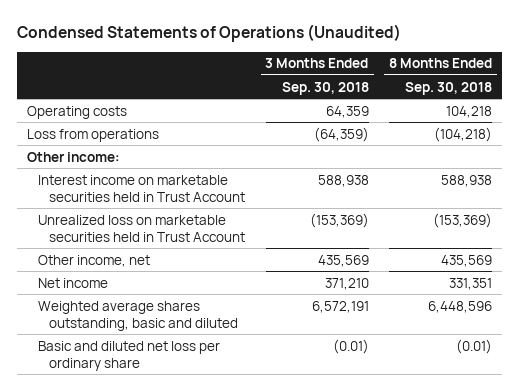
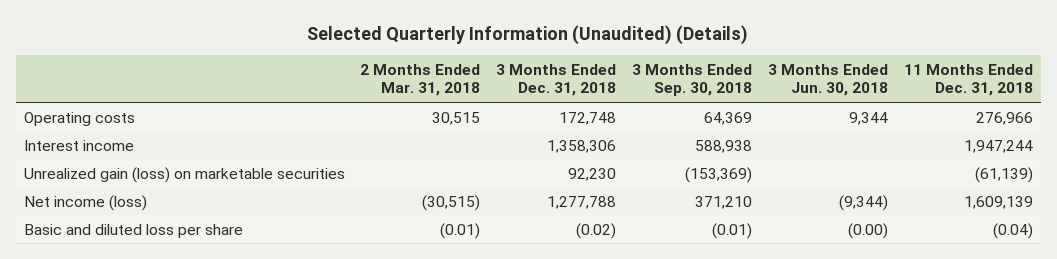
- Condensed Statements of Operations (Unaudited)
+ Selected Quarterly Information (Unaudited) (Details)
- | 3 Months Ended Sep. 30, 2018 | 8 Months Ended Sep. 30, 2018
+ | 2 Months Ended Mar. 31, 2018 | 3 Months Ended Dec. 31, 2018 | 3 Months Ended Sep. 30, 2018 | 3 Months Ended Jun. 30, 2018 | 11 Months Ended Dec. 31, 2018
- Operating costs | 64,359 | 104,218
- Loss from operations | (64,359) | (104,218)
- Other income:
- Interest income on marketable securities held in Trust Account | 588,938 | 588,938
- Unrealized loss on marketable securities held in Trust Account | (153,369) | (153,369)
- Other income, net | 435,569 | 435,569
- Net income | 371,210 | 331,351
- Weighted average shares outstanding, basic and diluted | 6,572,191 | 6,448,596
- Basic and diluted net loss per ordinary share | (0.01) | (0.01)
+ Operating costs | 30,515 | 172,748 | 64,369 | 9,344 | 276,966
+ Interest income | | 1,358,306 | 588,938 | | 1,947,244
+ Unrealized gain (loss) on marketable securities | | 92,230 | (153,369) | | (61,139)
+ Net income (loss) | (30,515) | 1,277,788 | 371,210 | (9,344) | 1,609,139
+ Basic and diluted loss per share | (0.01) | (0.02) | (0.01) | (0.00) | (0.04)

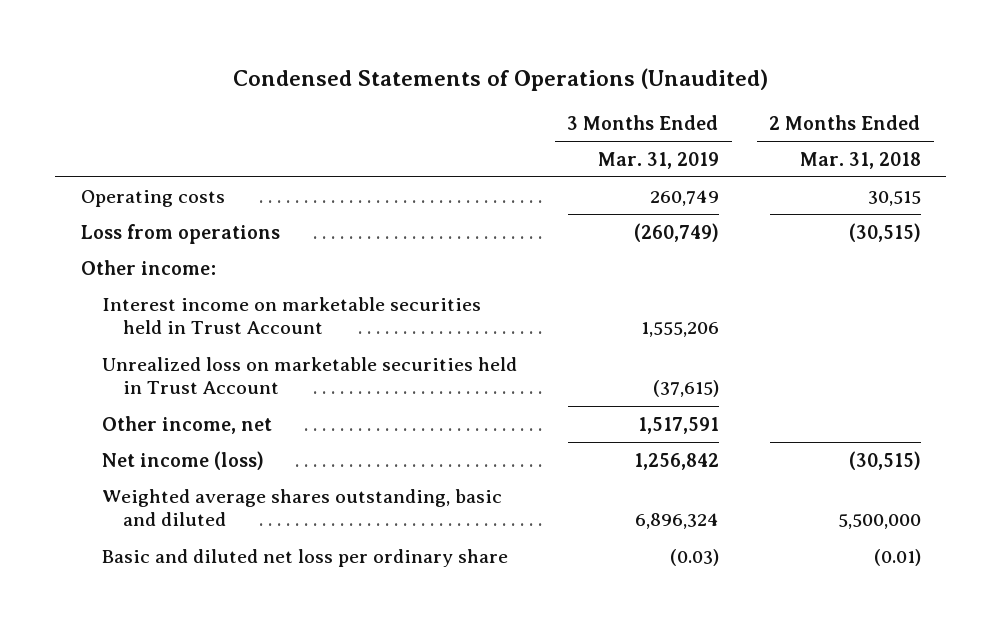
- Selected Quarterly Information (Unaudited) (Details)
+ Condensed Statements of Operations (Unaudited)
- | 2 Months Ended Mar. 31, 2018 | 3 Months Ended Dec. 31, 2018 | 3 Months Ended Sep. 30, 2018 | 3 Months Ended Jun. 30, 2018 | 11 Months Ended Dec. 31, 2018
+ | 3 Months Ended Mar. 31, 2019 | 2 Months Ended Mar. 31, 2018
- Interest income | | 1,358,306 | 588,938 | | 1,947,244
- Unrealized gain (loss) on marketable securities | | 92,230 | (153,369) | | (61,139)
+ Loss from operations | (260,749) | (30,515)
+ Other income:
+ Interest income on marketable securities held in Trust Account | 1,555,206 |
+ Unrealized loss on marketable securities held in Trust Account | (37,615) |
+ Other income, net | 1,517,591 |
- Basic and diluted loss per share | (0.01) | (0.02) | (0.01) | (0.00) | (0.04)
+ Weighted average shares outstanding, basic and diluted | 6,896,324 | 5,500,000
+ Basic and diluted net loss per ordinary share | (0.03) | (0.01)

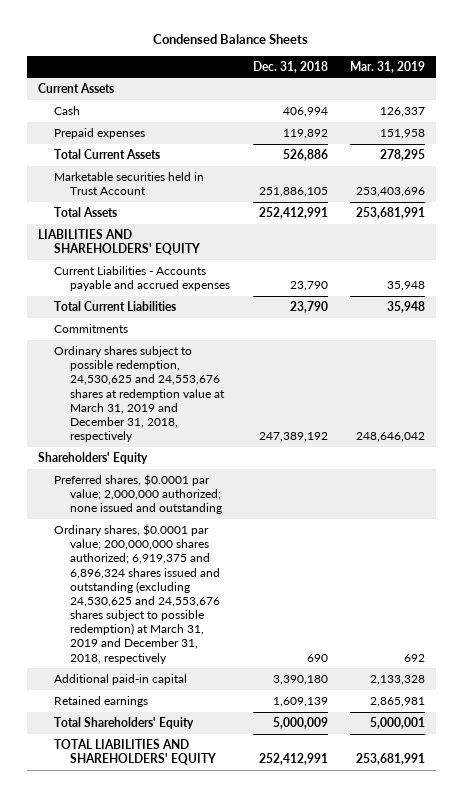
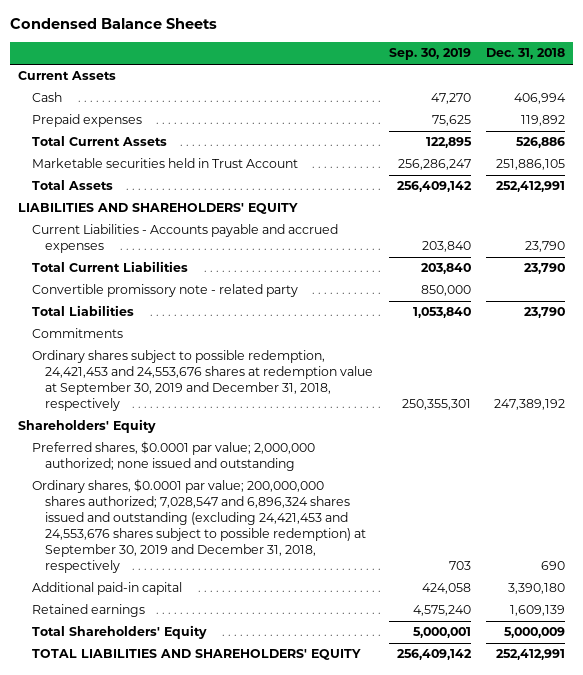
- | Dec. 31, 2018 | Mar. 31, 2019
+ | Sep. 30, 2019 | Dec. 31, 2018
+ Convertible promissory note - related party | 850,000 |
+ Total Liabilities | 1,053,840 | 23,790
- Ordinary shares subject to possible redemption, 24,530,625 and 24,553,676 shares at redemption value at March 31, 2019 and December 31, 2018, respectively | 247,389,192 | 248,646,042
+ Ordinary shares subject to possible redemption, 24,421,453 and 24,553,676 shares at redemption value at September 30, 2019 and December 31, 2018, respectively | 250,355,301 | 247,389,192
- Ordinary shares, $0.0001 par value; 200,000,000 shares authorized; 6,919,375 and 6,896,324 shares issued and outstanding (excluding 24,530,625 and 24,553,676 shares subject to possible redemption) at March 31, 2019 and December 31, 2018, respectively | 690 | 692
+ Ordinary shares, $0.0001 par value; 200,000,000 shares authorized; 7,028,547 and 6,896,324 shares issued and outstanding (excluding 24,421,453 and 24,553,676 shares subject to possible redemption) at September 30, 2019 and December 31, 2018, respectively | 703 | 690

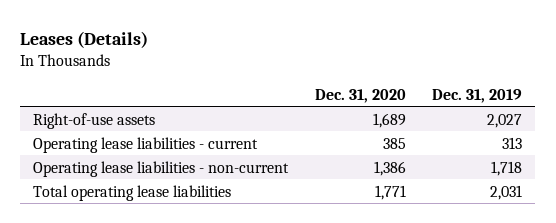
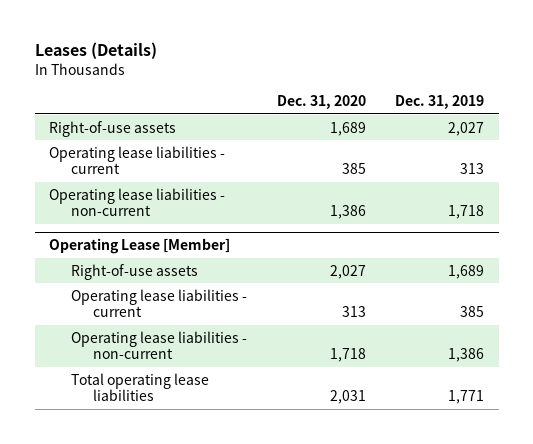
- Total operating lease liabilities | 1,771 | 2,031
+ Operating Lease [Member]
+ Right-of-use assets | 2,027 | 1,689
+ Operating lease liabilities - current | 313 | 385
+ Operating lease liabilities - non-current | 1,718 | 1,386
+ Total operating lease liabilities | 2,031 | 1,771

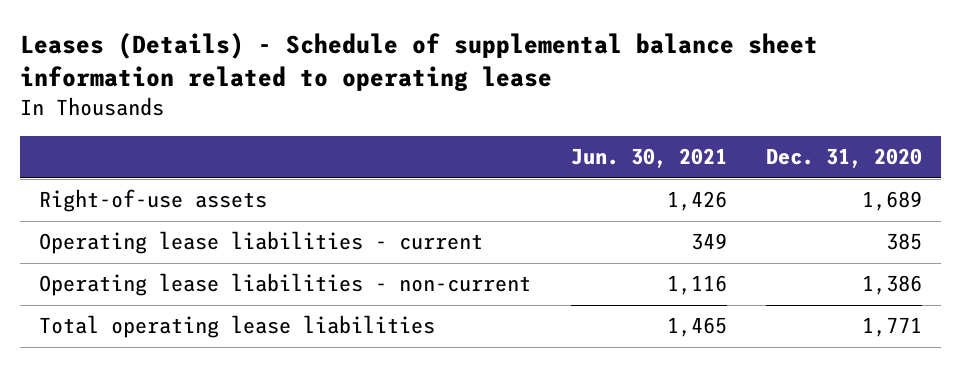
- Leases (Details)
+ Leases (Details) - Schedule of supplemental balance sheet information related to operating lease
- | Dec. 31, 2020 | Dec. 31, 2019
+ | Jun. 30, 2021 | Dec. 31, 2020
- Operating Lease [Member]
- Right-of-use assets | 2,027 | 1,689
- Operating lease liabilities - current | 313 | 385
- Operating lease liabilities - non-current | 1,718 | 1,386
- Total operating lease liabilities | 2,031 | 1,771
+ Total operating lease liabilities | 1,465 | 1,771

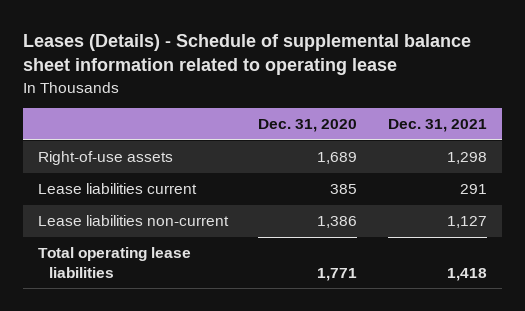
- | Jun. 30, 2021 | Dec. 31, 2020
+ | Dec. 31, 2020 | Dec. 31, 2021
- Operating lease liabilities - current | 349 | 385
- Operating lease liabilities - non-current | 1,116 | 1,386
+ Lease liabilities current | 385 | 291
+ Lease liabilities non-current | 1,386 | 1,127

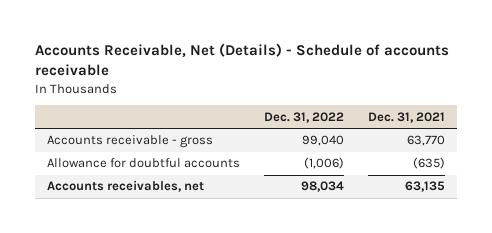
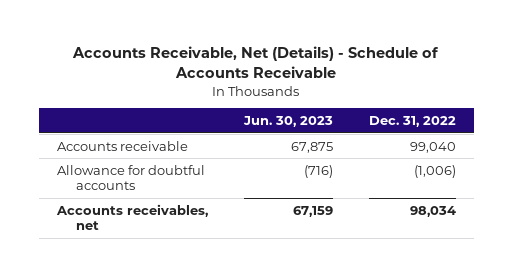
- Accounts Receivable, Net (Details) - Schedule of accounts receivable
+ Accounts Receivable, Net (Details) - Schedule of Accounts Receivable
- | Dec. 31, 2022 | Dec. 31, 2021
+ | Jun. 30, 2023 | Dec. 31, 2022
- Accounts receivable - gross | 99,040 | 63,770
+ Accounts receivable | 67,875 | 99,040

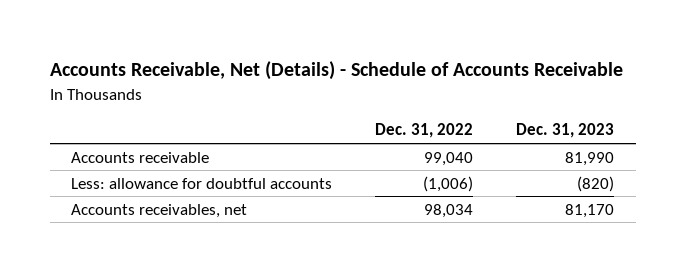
- | Jun. 30, 2023 | Dec. 31, 2022
+ | Dec. 31, 2022 | Dec. 31, 2023
- Allowance for doubtful accounts | (716) | (1,006)
+ Less: allowance for doubtful accounts | (1,006) | (820)

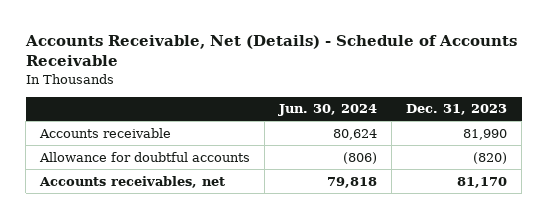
- | Dec. 31, 2022 | Dec. 31, 2023
+ | Jun. 30, 2024 | Dec. 31, 2023
- Less: allowance for doubtful accounts | (1,006) | (820)
+ Allowance for doubtful accounts | (806) | (820)

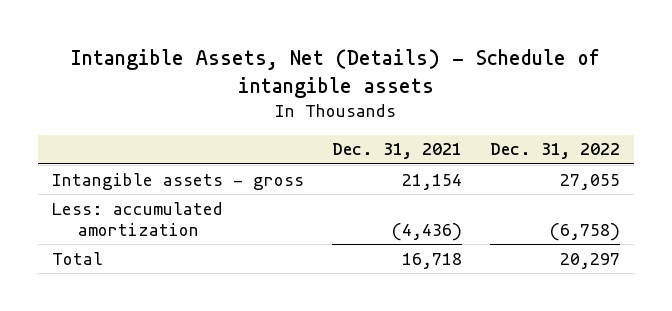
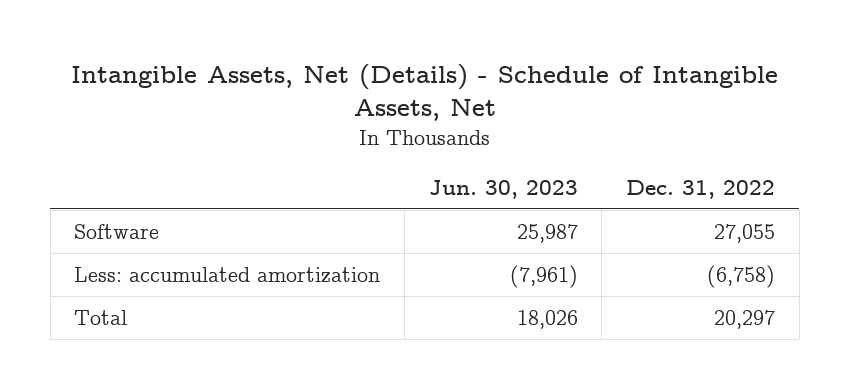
- Intangible Assets, Net (Details) - Schedule of intangible assets
+ Intangible Assets, Net (Details) - Schedule of Intangible Assets, Net
- | Dec. 31, 2021 | Dec. 31, 2022
+ | Jun. 30, 2023 | Dec. 31, 2022
- Intangible assets - gross | 21,154 | 27,055
+ Software | 25,987 | 27,055

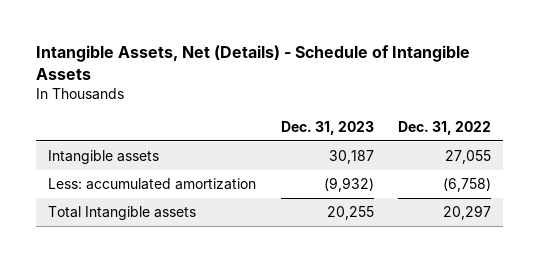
- Intangible Assets, Net (Details) - Schedule of Intangible Assets, Net
+ Intangible Assets, Net (Details) - Schedule of Intangible Assets
- | Jun. 30, 2023 | Dec. 31, 2022
+ | Dec. 31, 2023 | Dec. 31, 2022
- Software | 25,987 | 27,055
+ Intangible assets | 30,187 | 27,055
- Total | 18,026 | 20,297
+ Total Intangible assets | 20,255 | 20,297

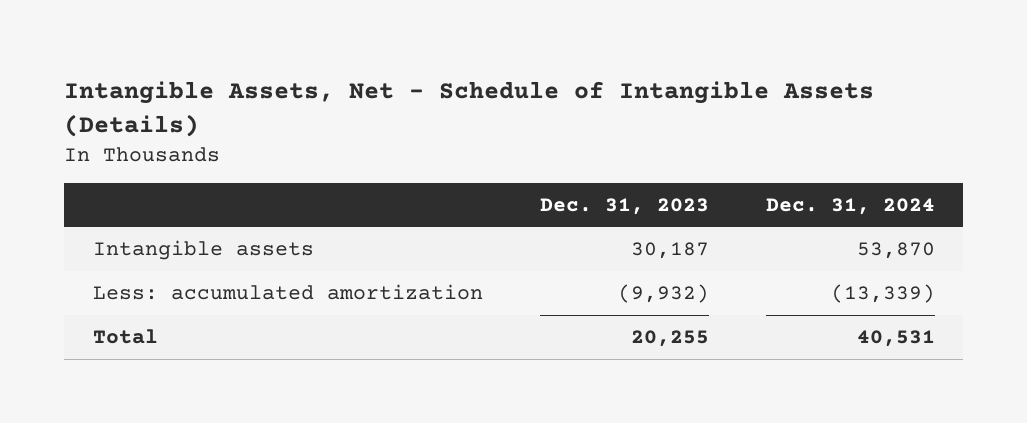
- Intangible Assets, Net (Details) - Schedule of Intangible Assets
+ Intangible Assets, Net - Schedule of Intangible Assets (Details)
- | Dec. 31, 2023 | Dec. 31, 2022
+ | Dec. 31, 2023 | Dec. 31, 2024
- Total Intangible assets | 20,255 | 20,297
+ Total | 20,255 | 40,531

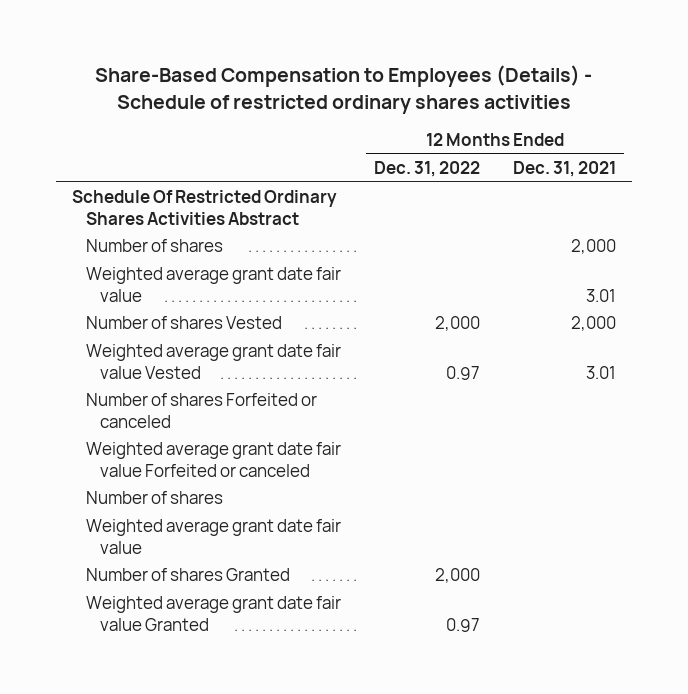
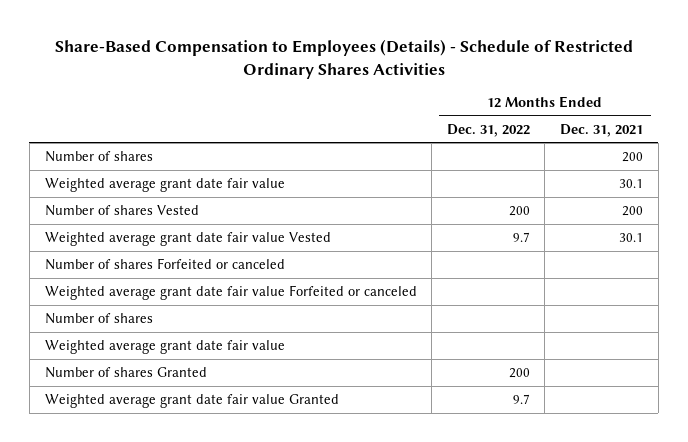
- Share-Based Compensation to Employees (Details) - Schedule of restricted ordinary shares activities
+ Share-Based Compensation to Employees (Details) - Schedule of Restricted Ordinary Shares Activities
- Schedule Of Restricted Ordinary Shares Activities Abstract
- Number of shares | | 2,000
- Weighted average grant date fair value | | 3.01
- Number of shares Vested | 2,000 | 2,000
- Weighted average grant date fair value Vested | 0.97 | 3.01
+ Number of shares | | 200
+ Weighted average grant date fair value | | 30.1
+ Number of shares Vested | 200 | 200
+ Weighted average grant date fair value Vested | 9.7 | 30.1
- Number of shares Granted | 2,000 |
- Weighted average grant date fair value Granted | 0.97 |
+ Number of shares Granted | 200 |
+ Weighted average grant date fair value Granted | 9.7 |

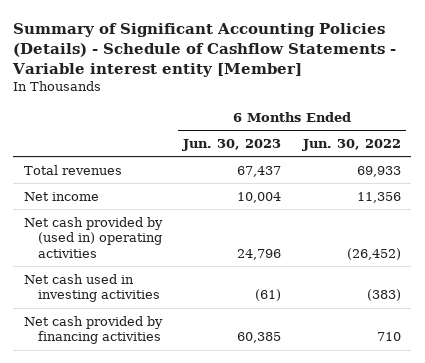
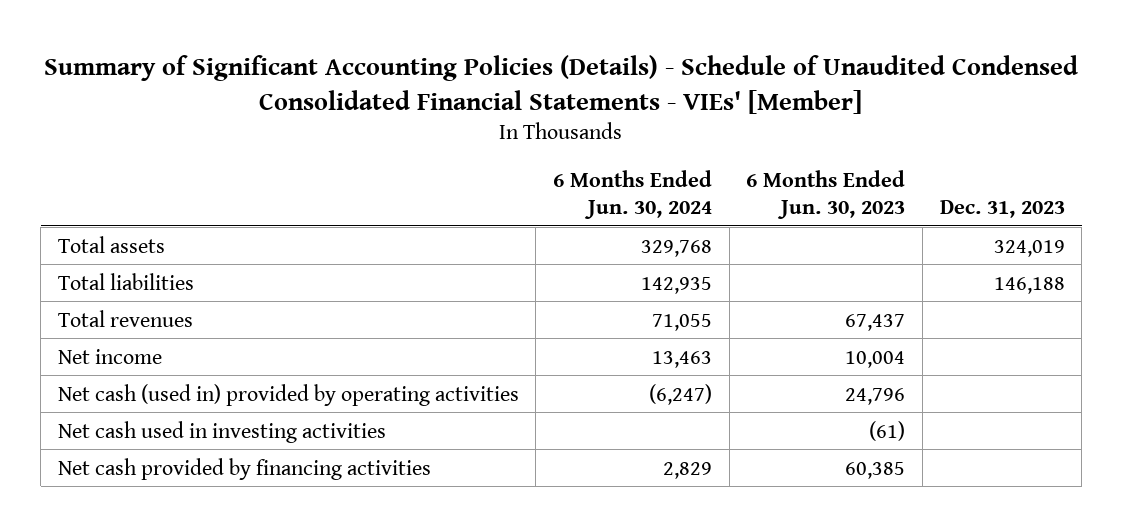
- Summary of Significant Accounting Policies (Details) - Schedule of Cashflow Statements - Variable interest entity [Member]
+ Summary of Significant Accounting Policies (Details) - Schedule of Unaudited Condensed Consolidated Financial Statements - VIEs' [Member]
- | 6 Months Ended Jun. 30, 2023 | 6 Months Ended Jun. 30, 2022
+ | 6 Months Ended Jun. 30, 2024 | 6 Months Ended Jun. 30, 2023 | Dec. 31, 2023
+ Total assets | 329,768 | | 324,019
+ Total liabilities | 142,935 | | 146,188
- Net cash provided by (used in) operating activities | 24,796 | (26,452)
+ Net cash (used in) provided by operating activities | (6,247) | 24,796 |

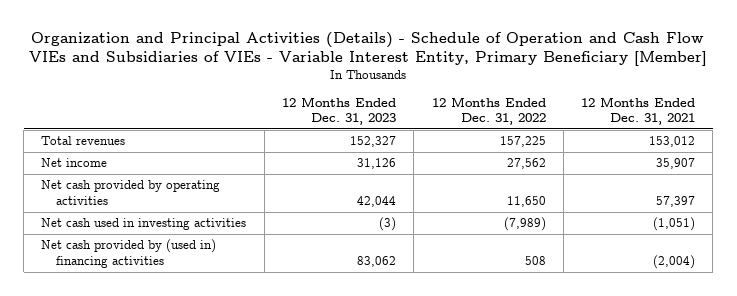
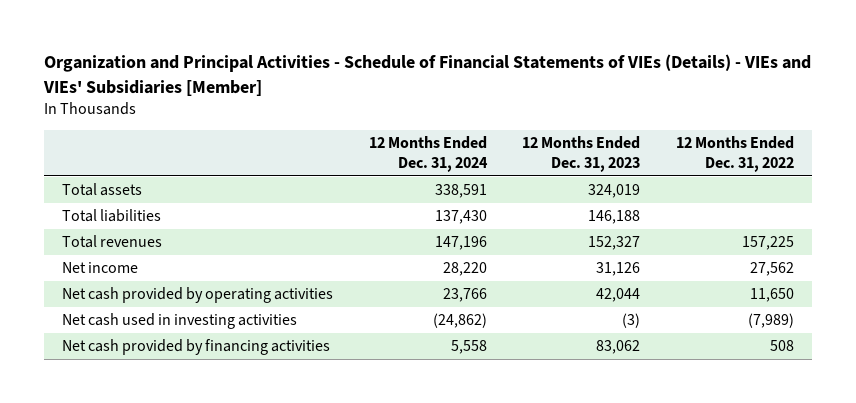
- Organization and Principal Activities (Details) - Schedule of Operation and Cash Flow VIEs and Subsidiaries of VIEs - Variable Interest Entity, Primary Beneficiary [Member]
+ Organization and Principal Activities - Schedule of Financial Statements of VIEs (Details) - VIEs and VIEs' Subsidiaries [Member]
- | 12 Months Ended Dec. 31, 2023 | 12 Months Ended Dec. 31, 2022 | 12 Months Ended Dec. 31, 2021
+ | 12 Months Ended Dec. 31, 2024 | 12 Months Ended Dec. 31, 2023 | 12 Months Ended Dec. 31, 2022
+ Total assets | 338,591 | 324,019 |
+ Total liabilities | 137,430 | 146,188 |
- Net cash provided by (used in) financing activities | 83,062 | 508 | (2,004)
+ Net cash provided by financing activities | 5,558 | 83,062 | 508

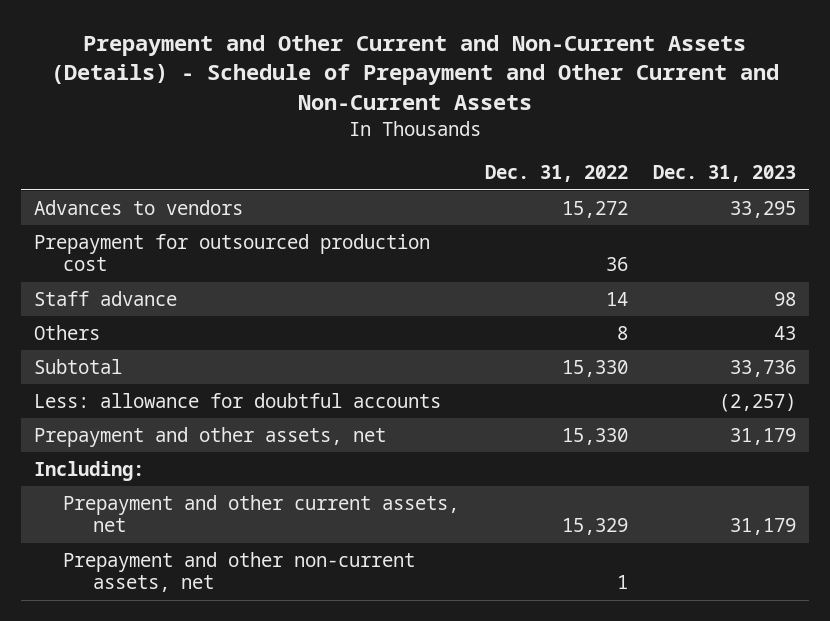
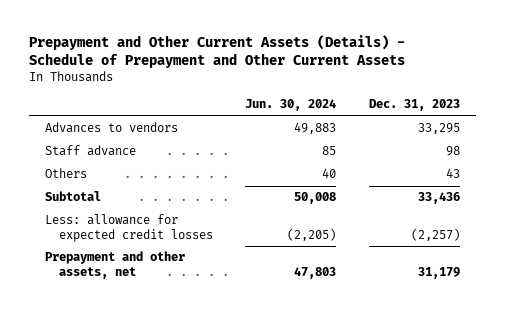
- Prepayment and Other Current and Non-Current Assets (Details) - Schedule of Prepayment and Other Current and Non-Current Assets
+ Prepayment and Other Current Assets (Details) - Schedule of Prepayment and Other Current Assets
- | Dec. 31, 2022 | Dec. 31, 2023
+ | Jun. 30, 2024 | Dec. 31, 2023
- Prepayment for outsourced production cost | 36 |
- Subtotal | 15,330 | 33,736
- Less: allowance for doubtful accounts | | (2,257)
+ Subtotal | 50,008 | 33,436
+ Less: allowance for expected credit losses | (2,205) | (2,257)
- Including:
- Prepayment and other current assets, net | 15,329 | 31,179
- Prepayment and other non-current assets, net | 1 |

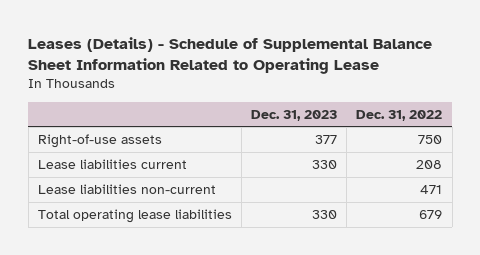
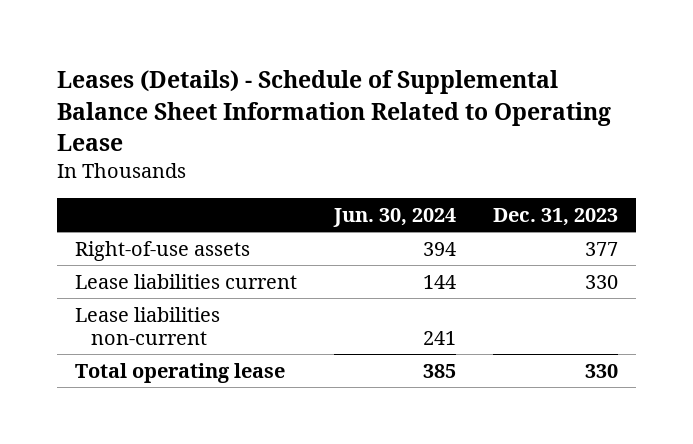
- | Dec. 31, 2023 | Dec. 31, 2022
+ | Jun. 30, 2024 | Dec. 31, 2023
- Total operating lease liabilities | 330 | 679
+ Total operating lease | 385 | 330

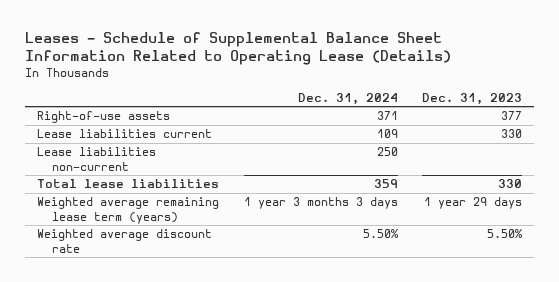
- Leases (Details) - Schedule of Supplemental Balance Sheet Information Related to Operating Lease
+ Leases - Schedule of Supplemental Balance Sheet Information Related to Operating Lease (Details)
- | Jun. 30, 2024 | Dec. 31, 2023
+ | Dec. 31, 2024 | Dec. 31, 2023
- Total operating lease | 385 | 330
+ Total lease liabilities | 359 | 330
+ Weighted average remaining lease term (years) | 1 year 3 months 3 days | 1 year 29 days
+ Weighted average discount rate | 5.50% | 5.50%

